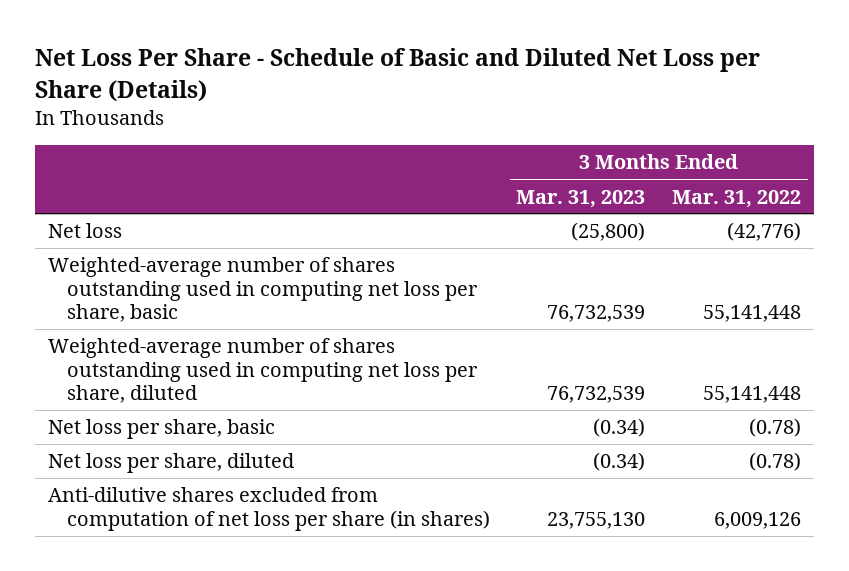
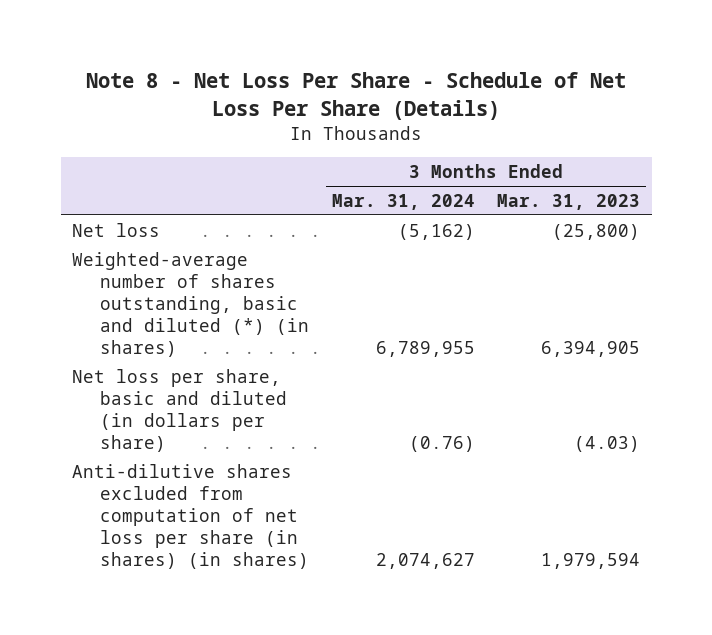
- Net Loss Per Share - Schedule of Basic and Diluted Net Loss per Share (Details)
+ Note 8 - Net Loss Per Share - Schedule of Net Loss Per Share (Details)
- | 3 Months Ended Mar. 31, 2023 | 3 Months Ended Mar. 31, 2022
+ | 3 Months Ended Mar. 31, 2024 | 3 Months Ended Mar. 31, 2023
- Weighted-average number of shares outstanding used in computing net loss per share, basic | 76,732,539 | 55,141,448
- Weighted-average number of shares outstanding used in computing net loss per share, diluted | 76,732,539 | 55,141,448
- Net loss per share, basic | (0.34) | (0.78)
- Net loss per share, diluted | (0.34) | (0.78)
- Anti-dilutive shares excluded from computation of net loss per share (in shares) | 23,755,130 | 6,009,126
+ Weighted-average number of shares outstanding, basic and diluted (*) (in shares) | 6,789,955 | 6,394,905
+ Net loss per share, basic and diluted (in dollars per share) | (0.76) | (4.03)
+ Anti-dilutive shares excluded from computation of net loss per share (in shares) (in shares) | 2,074,627 | 1,979,594

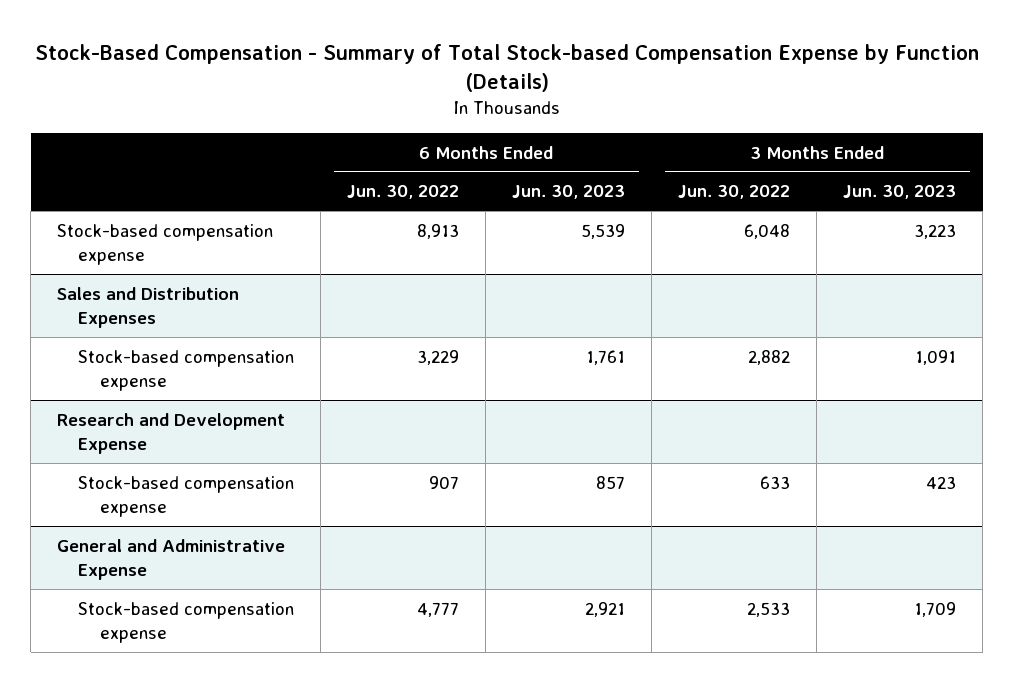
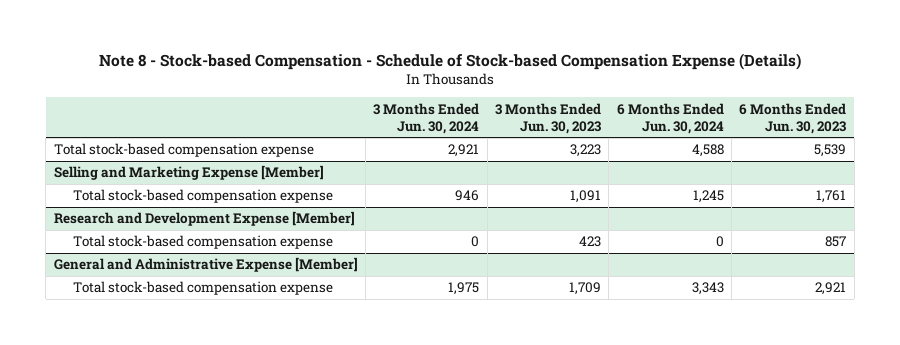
- Stock-Based Compensation - Summary of Total Stock-based Compensation Expense by Function (Details)
+ Note 8 - Stock-based Compensation - Schedule of Stock-based Compensation Expense (Details)
- | 6 Months Ended Jun. 30, 2022 | 6 Months Ended Jun. 30, 2023 | 3 Months Ended Jun. 30, 2022 | 3 Months Ended Jun. 30, 2023
+ | 3 Months Ended Jun. 30, 2024 | 3 Months Ended Jun. 30, 2023 | 6 Months Ended Jun. 30, 2024 | 6 Months Ended Jun. 30, 2023
- Stock-based compensation expense | 8,913 | 5,539 | 6,048 | 3,223
- Sales and Distribution Expenses
- Stock-based compensation expense | 3,229 | 1,761 | 2,882 | 1,091
- Research and Development Expense
- Stock-based compensation expense | 907 | 857 | 633 | 423
- General and Administrative Expense
- Stock-based compensation expense | 4,777 | 2,921 | 2,533 | 1,709
+ Total stock-based compensation expense | 2,921 | 3,223 | 4,588 | 5,539
+ Selling and Marketing Expense [Member]
+ Total stock-based compensation expense | 946 | 1,091 | 1,245 | 1,761
+ Research and Development Expense [Member]
+ Total stock-based compensation expense | 0 | 423 | 0 | 857
+ General and Administrative Expense [Member]
+ Total stock-based compensation expense | 1,975 | 1,709 | 3,343 | 2,921

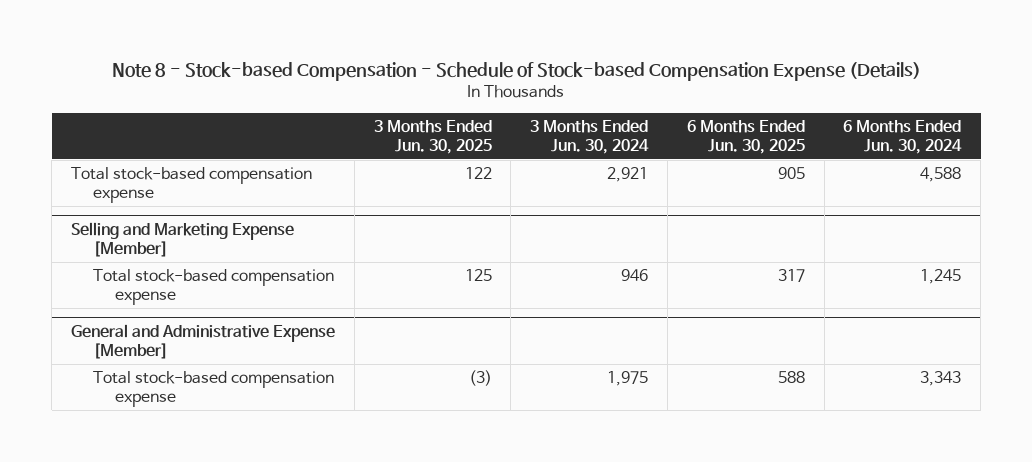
- | 3 Months Ended Jun. 30, 2024 | 3 Months Ended Jun. 30, 2023 | 6 Months Ended Jun. 30, 2024 | 6 Months Ended Jun. 30, 2023
+ | 3 Months Ended Jun. 30, 2025 | 3 Months Ended Jun. 30, 2024 | 6 Months Ended Jun. 30, 2025 | 6 Months Ended Jun. 30, 2024
- Research and Development Expense [Member]
- Total stock-based compensation expense | 0 | 423 | 0 | 857

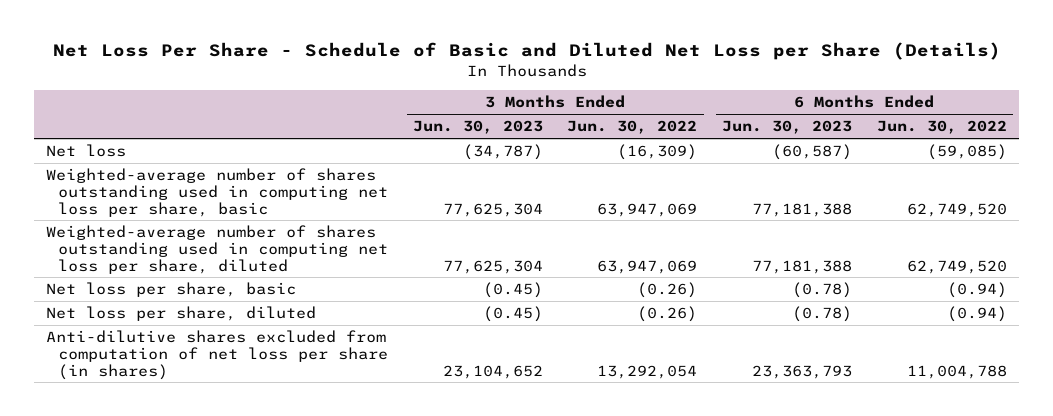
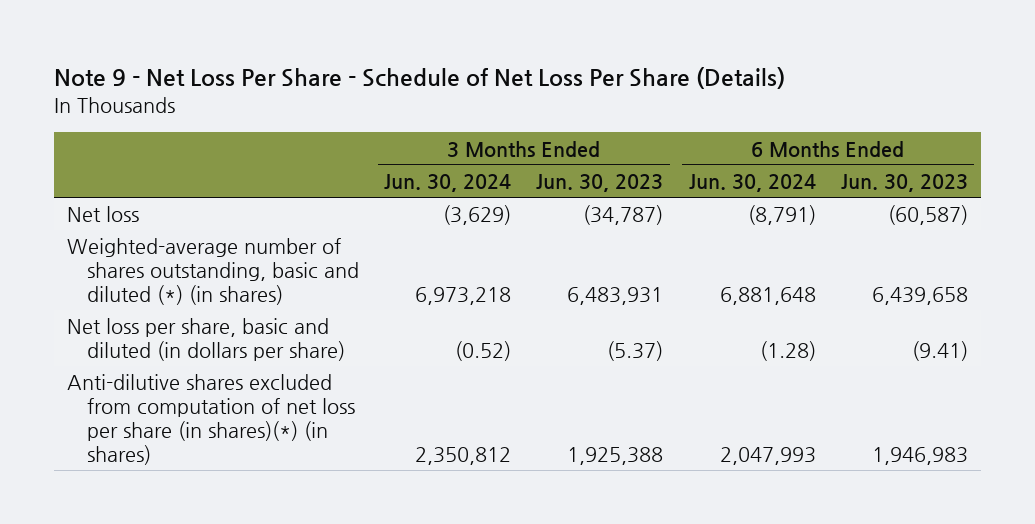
- Net Loss Per Share - Schedule of Basic and Diluted Net Loss per Share (Details)
+ Note 9 - Net Loss Per Share - Schedule of Net Loss Per Share (Details)
- | 3 Months Ended Jun. 30, 2023 | 3 Months Ended Jun. 30, 2022 | 6 Months Ended Jun. 30, 2023 | 6 Months Ended Jun. 30, 2022
+ | 3 Months Ended Jun. 30, 2024 | 3 Months Ended Jun. 30, 2023 | 6 Months Ended Jun. 30, 2024 | 6 Months Ended Jun. 30, 2023
- Weighted-average number of shares outstanding used in computing net loss per share, basic | 77,625,304 | 63,947,069 | 77,181,388 | 62,749,520
- Weighted-average number of shares outstanding used in computing net loss per share, diluted | 77,625,304 | 63,947,069 | 77,181,388 | 62,749,520
- Net loss per share, basic | (0.45) | (0.26) | (0.78) | (0.94)
- Net loss per share, diluted | (0.45) | (0.26) | (0.78) | (0.94)
- Anti-dilutive shares excluded from computation of net loss per share (in shares) | 23,104,652 | 13,292,054 | 23,363,793 | 11,004,788
+ Weighted-average number of shares outstanding, basic and diluted (*) (in shares) | 6,973,218 | 6,483,931 | 6,881,648 | 6,439,658
+ Net loss per share, basic and diluted (in dollars per share) | (0.52) | (5.37) | (1.28) | (9.41)
+ Anti-dilutive shares excluded from computation of net loss per share (in shares)(*) (in shares) | 2,350,812 | 1,925,388 | 2,047,993 | 1,946,983

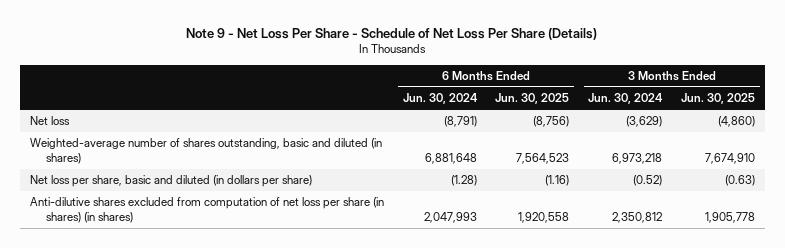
- | 3 Months Ended Jun. 30, 2024 | 3 Months Ended Jun. 30, 2023 | 6 Months Ended Jun. 30, 2024 | 6 Months Ended Jun. 30, 2023
+ | 6 Months Ended Jun. 30, 2024 | 6 Months Ended Jun. 30, 2025 | 3 Months Ended Jun. 30, 2024 | 3 Months Ended Jun. 30, 2025
- Weighted-average number of shares outstanding, basic and diluted (*) (in shares) | 6,973,218 | 6,483,931 | 6,881,648 | 6,439,658
+ Weighted-average number of shares outstanding, basic and diluted (in shares) | 6,881,648 | 7,564,523 | 6,973,218 | 7,674,910
- Anti-dilutive shares excluded from computation of net loss per share (in shares)(*) (in shares) | 2,350,812 | 1,925,388 | 2,047,993 | 1,946,983
+ Anti-dilutive shares excluded from computation of net loss per share (in shares) (in shares) | 2,047,993 | 1,920,558 | 2,350,812 | 1,905,778

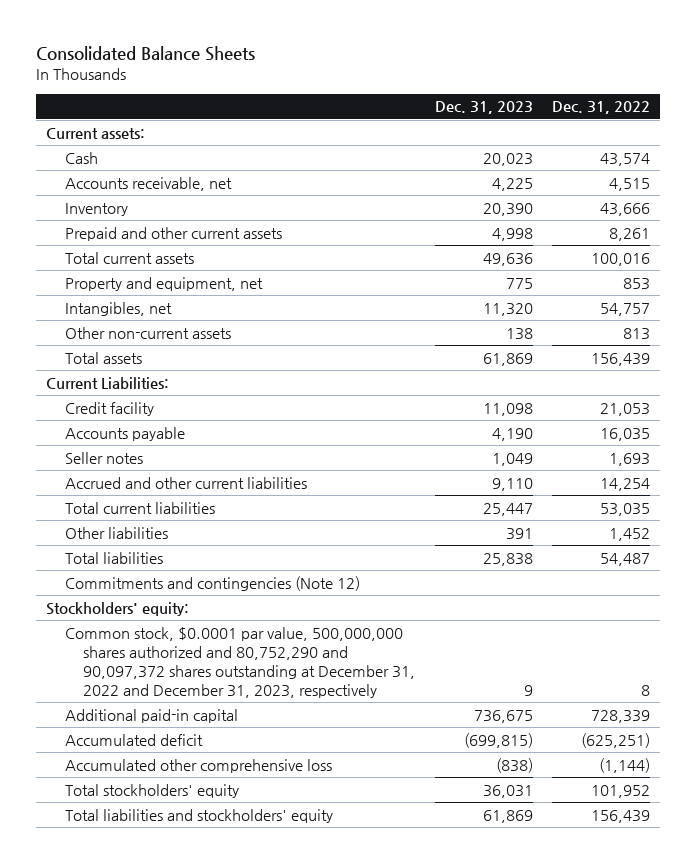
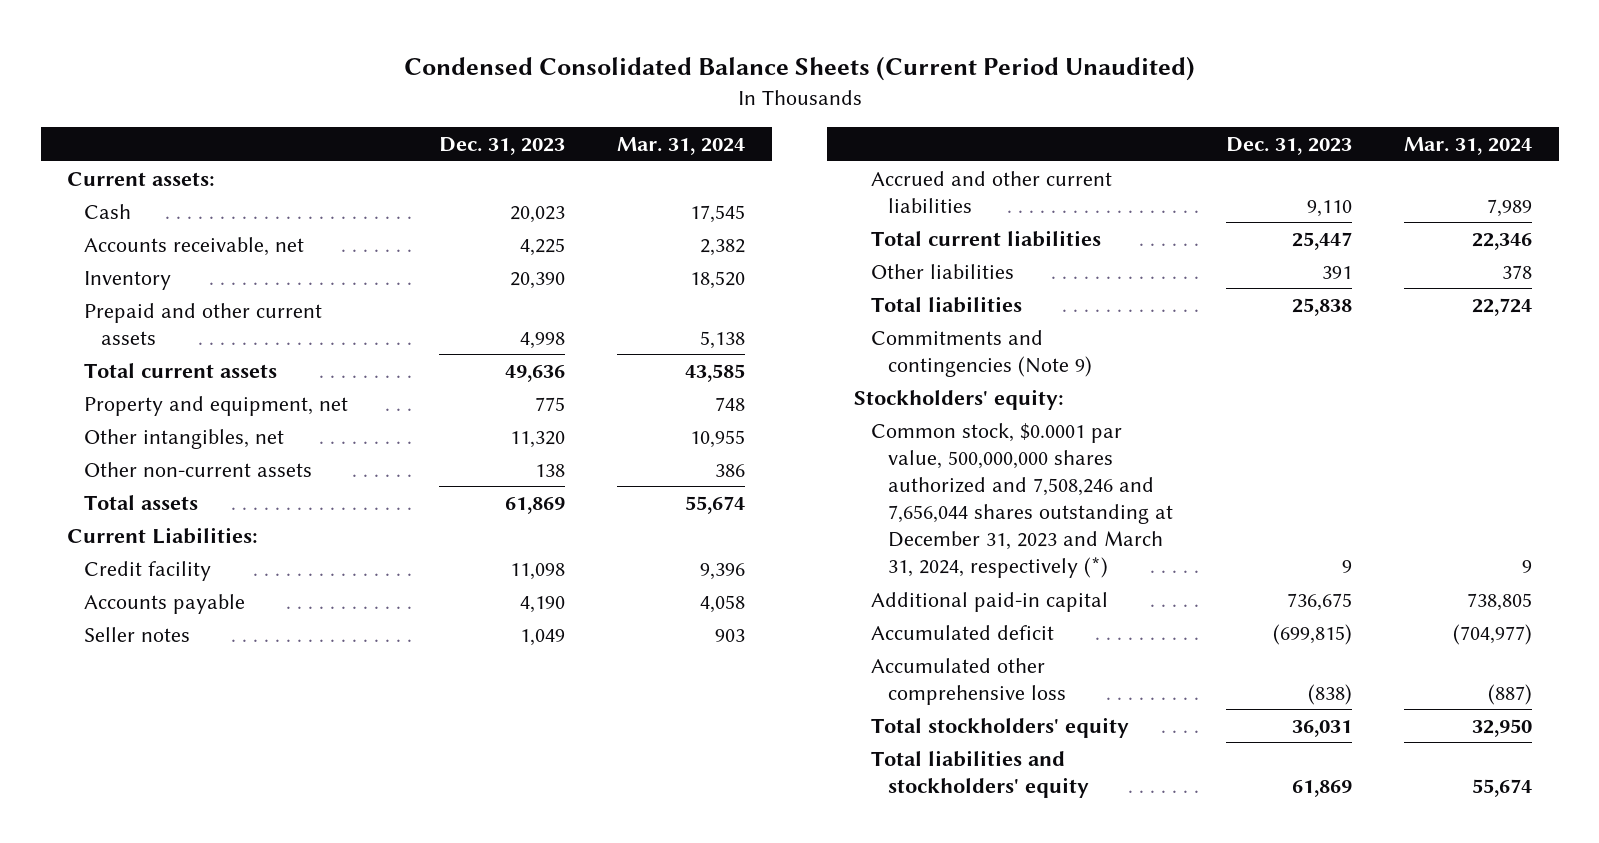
- Consolidated Balance Sheets
+ Condensed Consolidated Balance Sheets (Current Period Unaudited)
- | Dec. 31, 2023 | Dec. 31, 2022
+ | Dec. 31, 2023 | Mar. 31, 2024
- Intangibles, net | 11,320 | 54,757
+ Other intangibles, net | 11,320 | 10,955
- Commitments and contingencies (Note 12)
+ Commitments and contingencies (Note 9)
- Common stock, $0.0001 par value, 500,000,000 shares authorized and 80,752,290 and 90,097,372 shares outstanding at December 31, 2022 and December 31, 2023, respectively | 9 | 8
+ Common stock, $0.0001 par value, 500,000,000 shares authorized and 7,508,246 and 7,656,044 shares outstanding at December 31, 2023 and March 31, 2024, respectively (*) | 9 | 9

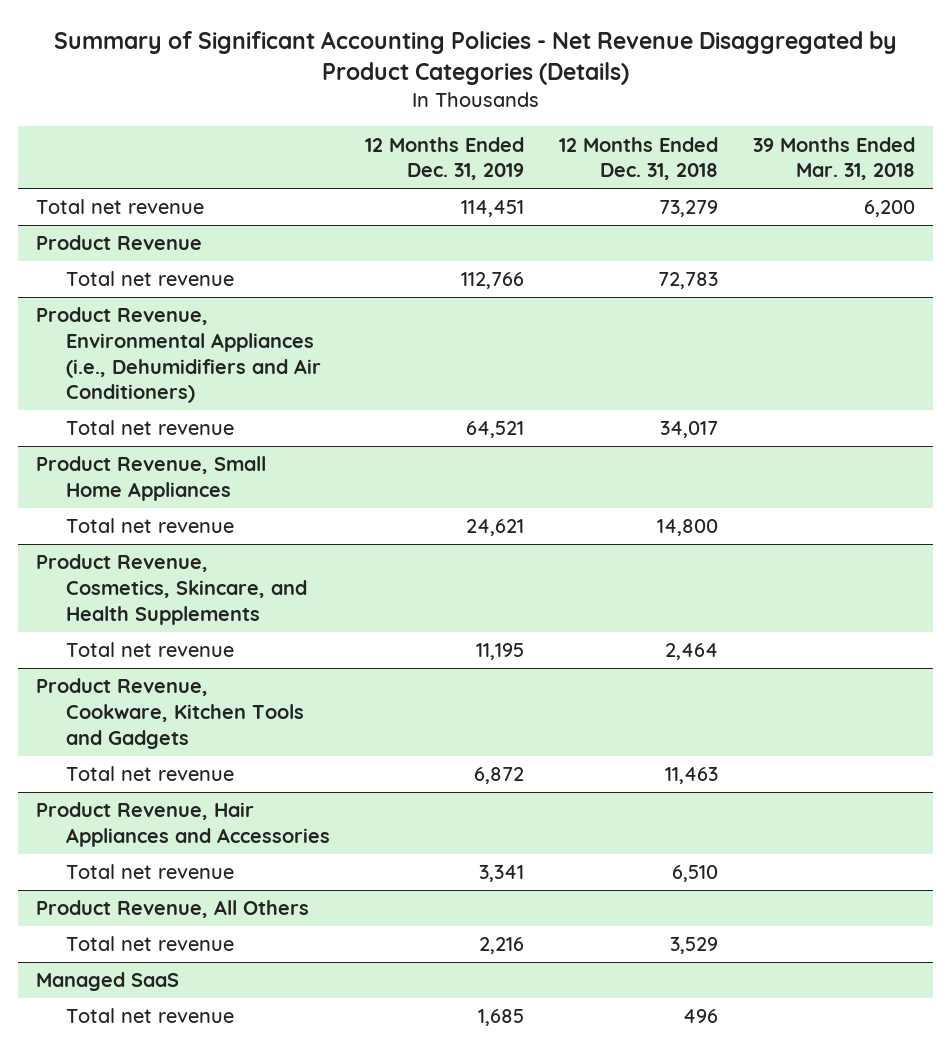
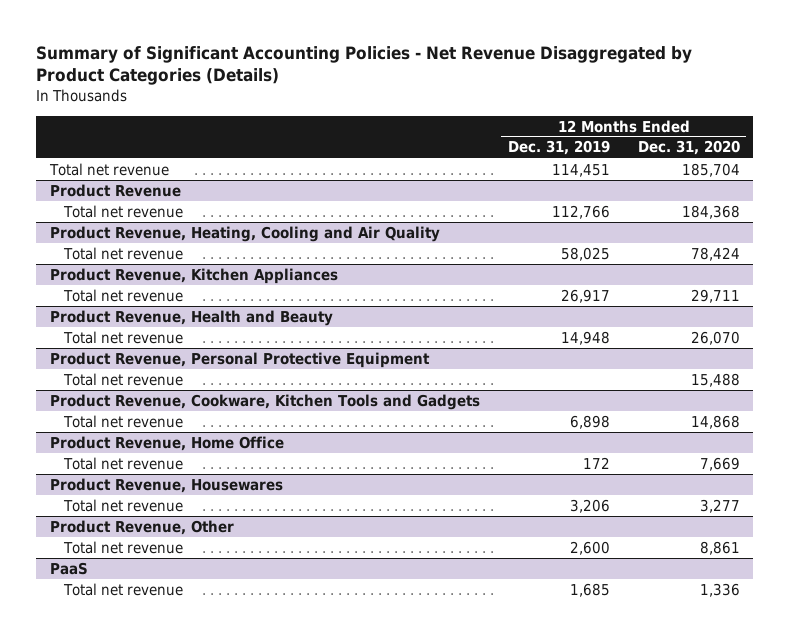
- | 12 Months Ended Dec. 31, 2019 | 12 Months Ended Dec. 31, 2018 | 39 Months Ended Mar. 31, 2018
+ | 12 Months Ended Dec. 31, 2019 | 12 Months Ended Dec. 31, 2020
- Product Revenue, Environmental Appliances (i.e., Dehumidifiers and Air Conditioners)
- Total net revenue | 64,521 | 34,017 |
- Product Revenue, Small Home Appliances
- Total net revenue | 24,621 | 14,800 |
- Product Revenue, Cosmetics, Skincare, and Health Supplements
- Total net revenue | 11,195 | 2,464 |
+ Product Revenue, Heating, Cooling and Air Quality
+ Total net revenue | 58,025 | 78,424
+ Product Revenue, Kitchen Appliances
+ Total net revenue | 26,917 | 29,711
+ Product Revenue, Health and Beauty
+ Total net revenue | 14,948 | 26,070
+ Product Revenue, Personal Protective Equipment
+ Total net revenue | | 15,488
@ Product Revenue, Cookware, Kitchen Tools and Gadgets
- Total net revenue | 6,872 | 11,463 |
- Product Revenue, Hair Appliances and Accessories
- Total net revenue | 3,341 | 6,510 |
- Product Revenue, All Others
- Total net revenue | 2,216 | 3,529 |
- Managed SaaS
@ Product Revenue, Cookware, Kitchen Tools and Gadgets
+ Total net revenue | 6,898 | 14,868
+ Product Revenue, Home Office
+ Total net revenue | 172 | 7,669
+ Product Revenue, Housewares
+ Total net revenue | 3,206 | 3,277
+ Product Revenue, Other
+ Total net revenue | 2,600 | 8,861
+ PaaS

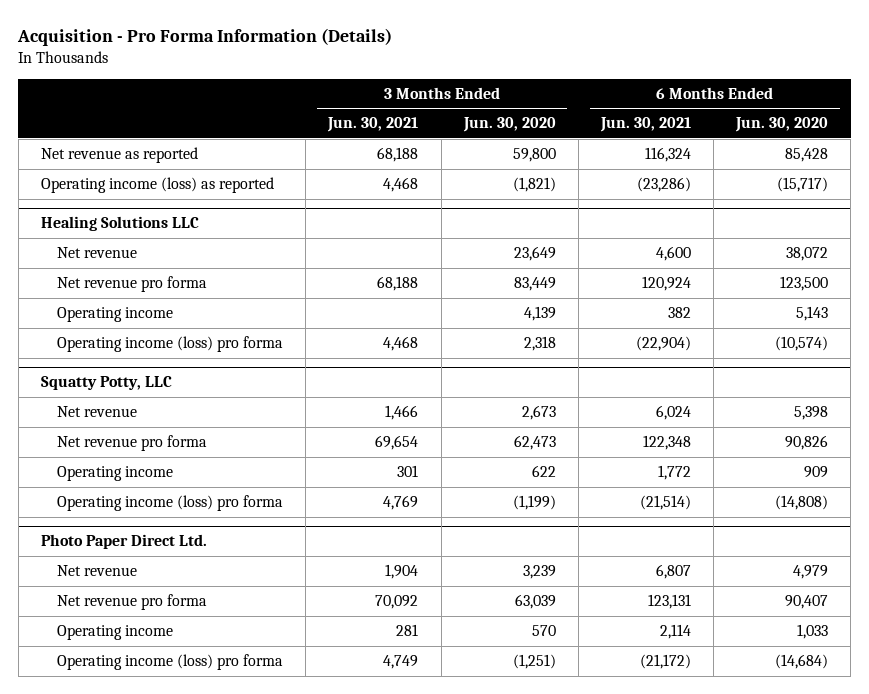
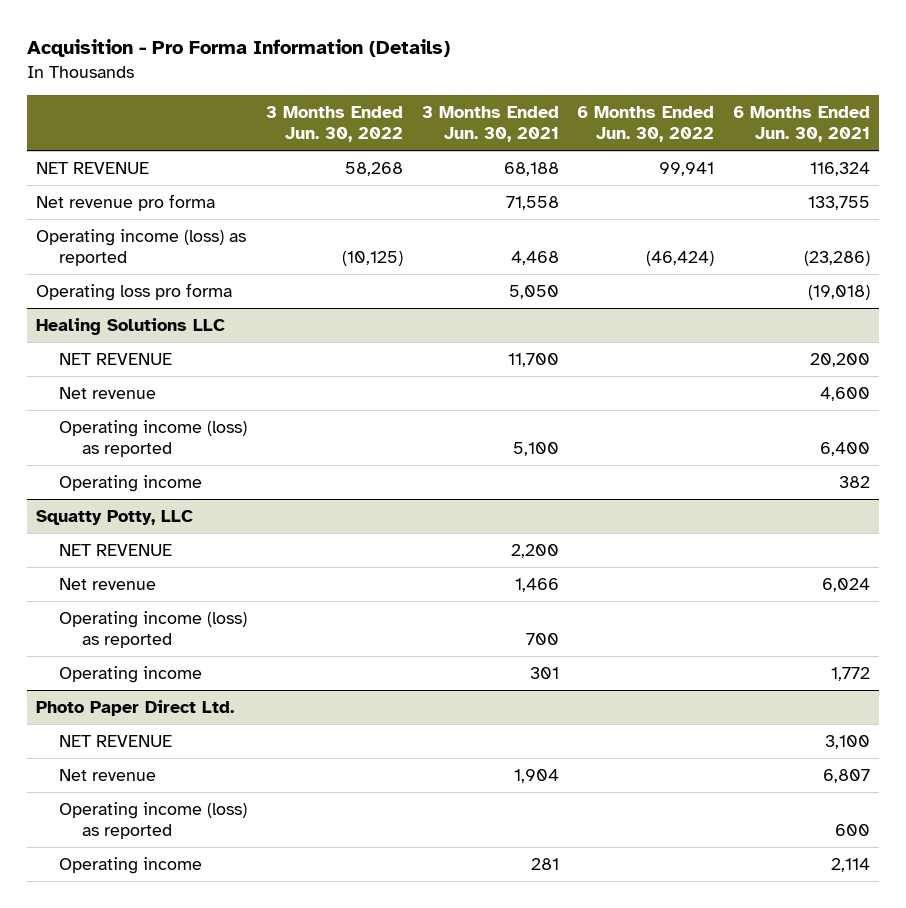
- | 3 Months Ended Jun. 30, 2021 | 3 Months Ended Jun. 30, 2020 | 6 Months Ended Jun. 30, 2021 | 6 Months Ended Jun. 30, 2020
+ | 3 Months Ended Jun. 30, 2022 | 3 Months Ended Jun. 30, 2021 | 6 Months Ended Jun. 30, 2022 | 6 Months Ended Jun. 30, 2021
- Net revenue as reported | 68,188 | 59,800 | 116,324 | 85,428
+ NET REVENUE | 58,268 | 68,188 | 99,941 | 116,324
+ Net revenue pro forma | | 71,558 | | 133,755
+ Operating loss pro forma | | 5,050 | | (19,018)
@ Healing Solutions LLC
+ NET REVENUE | | 11,700 | | 20,200
- Net revenue pro forma | 68,188 | 83,449 | 120,924 | 123,500
+ Operating income (loss) as reported | | 5,100 | | 6,400
- Operating income (loss) pro forma | 4,468 | 2,318 | (22,904) | (10,574)
@ Squatty Potty, LLC
+ NET REVENUE | | 2,200 | |
- Net revenue pro forma | 69,654 | 62,473 | 122,348 | 90,826
+ Operating income (loss) as reported | | 700 | |
- Operating income (loss) pro forma | 4,769 | (1,199) | (21,514) | (14,808)
@ Photo Paper Direct Ltd.
+ NET REVENUE | | | | 3,100
- Net revenue pro forma | 70,092 | 63,039 | 123,131 | 90,407
+ Operating income (loss) as reported | | | | 600
- Operating income (loss) pro forma | 4,749 | (1,251) | (21,172) | (14,684)

